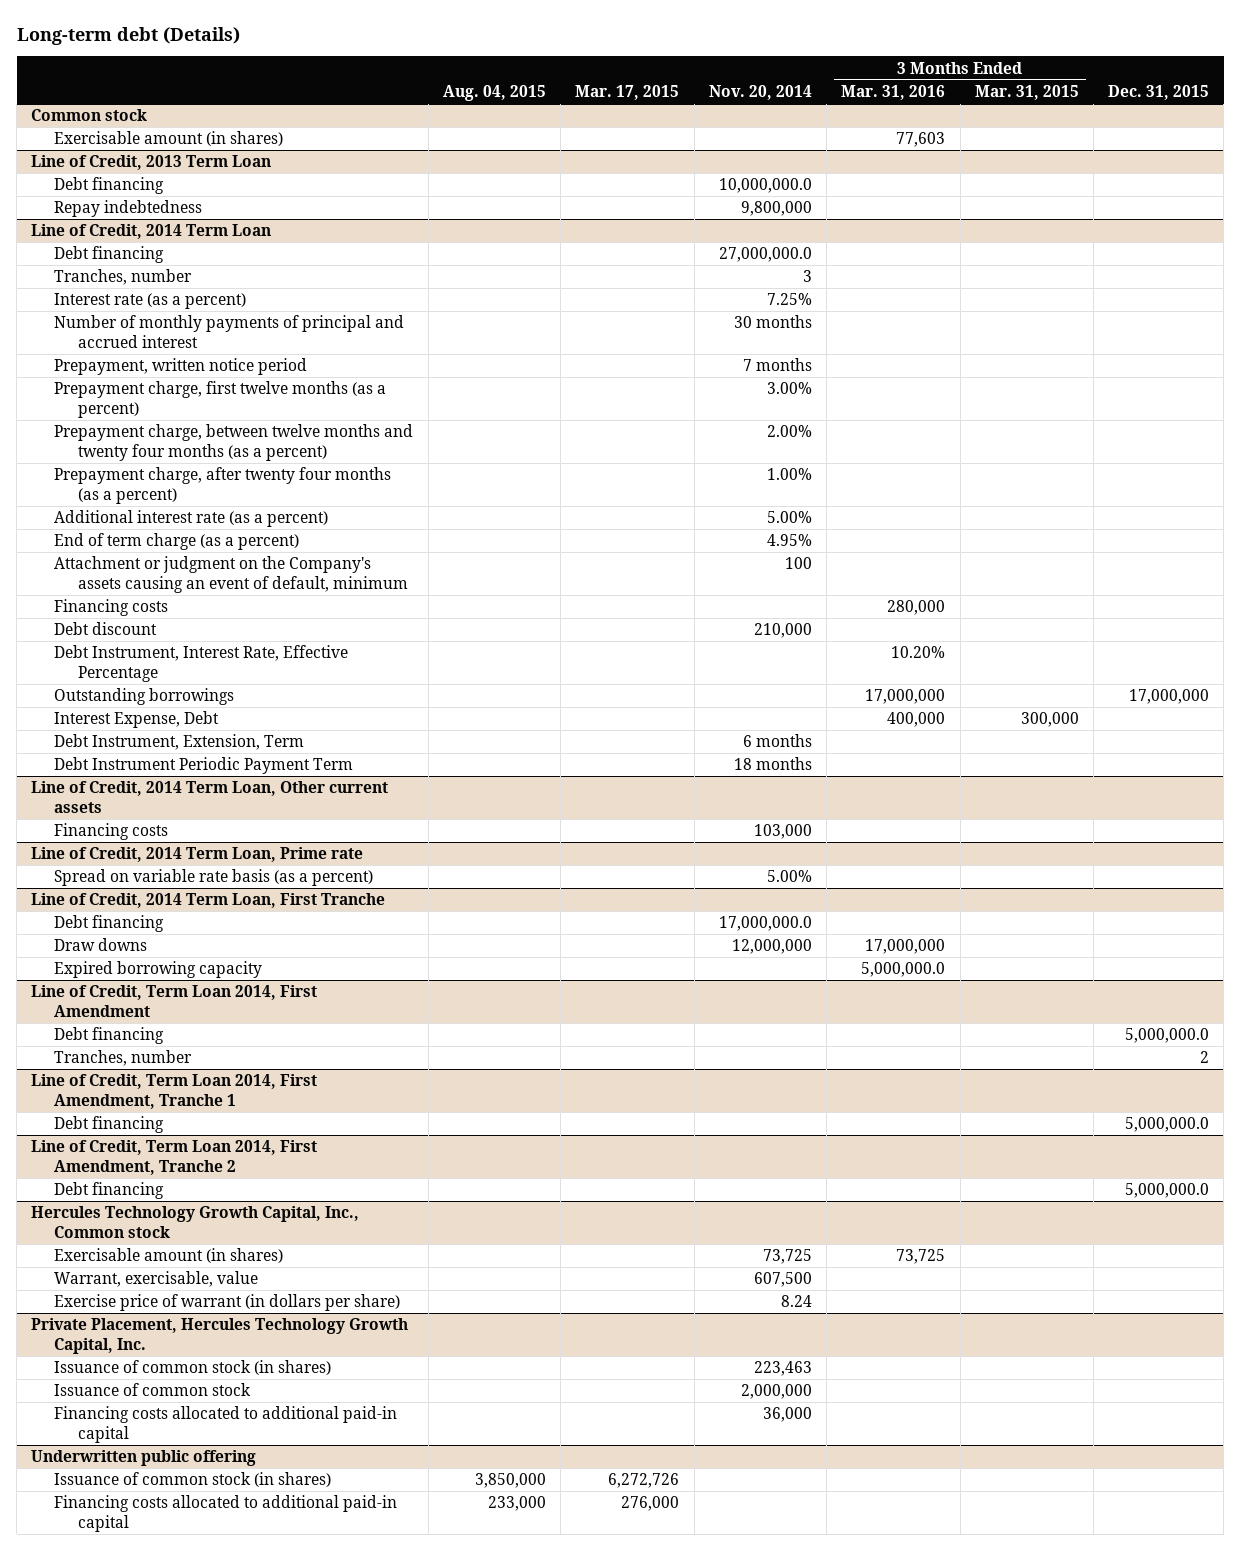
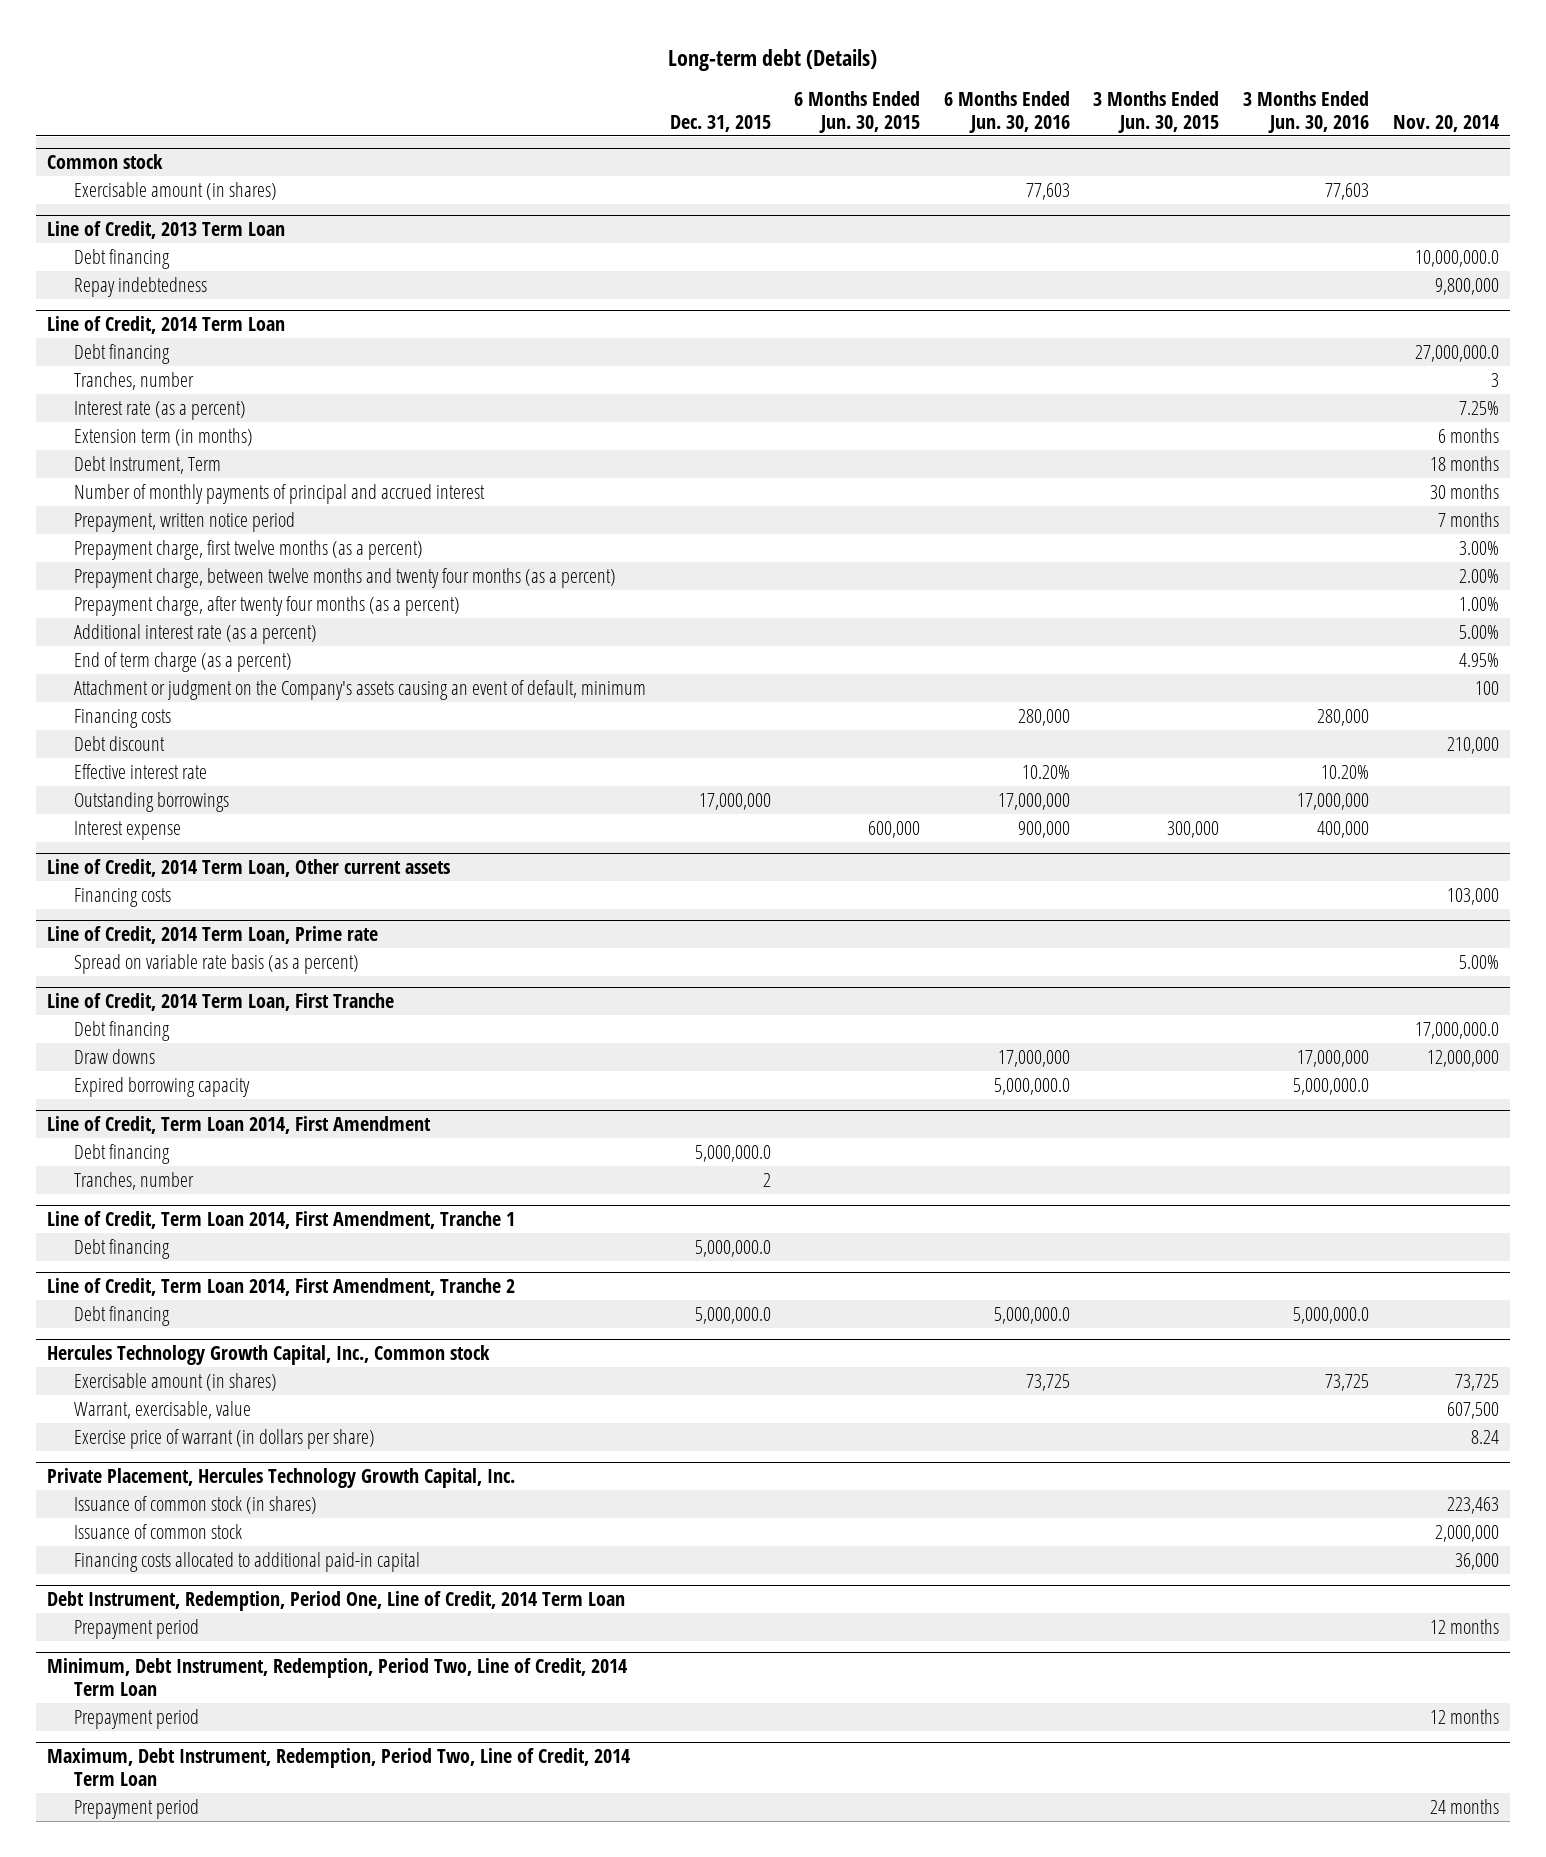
- | Aug. 04, 2015 | Mar. 17, 2015 | Nov. 20, 2014 | 3 Months Ended Mar. 31, 2016 | 3 Months Ended Mar. 31, 2015 | Dec. 31, 2015
+ | Dec. 31, 2015 | 6 Months Ended Jun. 30, 2015 | 6 Months Ended Jun. 30, 2016 | 3 Months Ended Jun. 30, 2015 | 3 Months Ended Jun. 30, 2016 | Nov. 20, 2014
@ Line of Credit, 2014 Term Loan
+ Extension term (in months) | | | | | | 6 months
+ Debt Instrument, Term | | | | | | 18 months
- Debt Instrument, Interest Rate, Effective Percentage | | | | 10.20% | |
+ Effective interest rate | | | 10.20% | | 10.20% |
- Interest Expense, Debt | | | | 400,000 | 300,000 |
- Debt Instrument, Extension, Term | | | 6 months | | |
- Debt Instrument Periodic Payment Term | | | 18 months | | |
+ Interest expense | | 600,000 | 900,000 | 300,000 | 400,000 |
- Underwritten public offering
- Issuance of common stock (in shares) | 3,850,000 | 6,272,726 | | | |
- Financing costs allocated to additional paid-in capital | 233,000 | 276,000 | | | |
+ Debt Instrument, Redemption, Period One, Line of Credit, 2014 Term Loan
+ Prepayment period | | | | | | 12 months
+ Minimum, Debt Instrument, Redemption, Period Two, Line of Credit, 2014 Term Loan
+ Prepayment period | | | | | | 12 months
+ Maximum, Debt Instrument, Redemption, Period Two, Line of Credit, 2014 Term Loan
+ Prepayment period | | | | | | 24 months

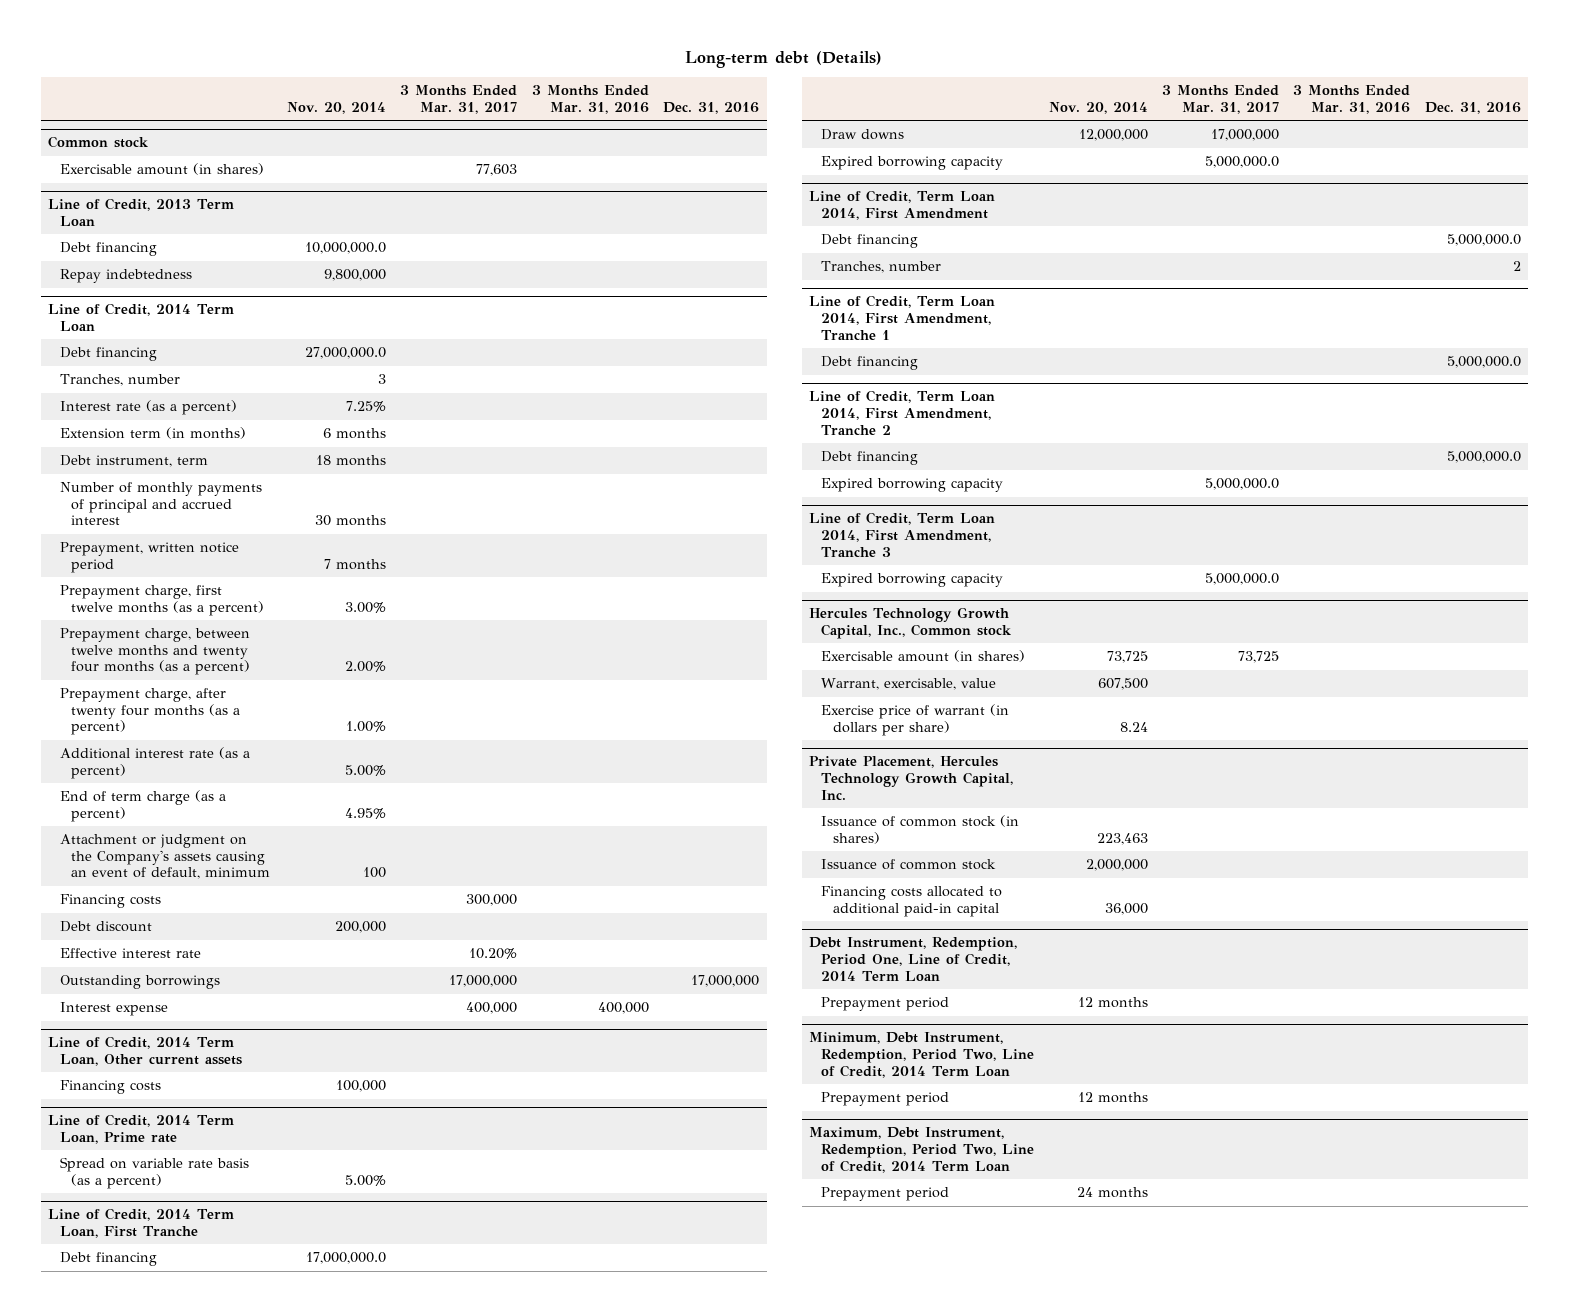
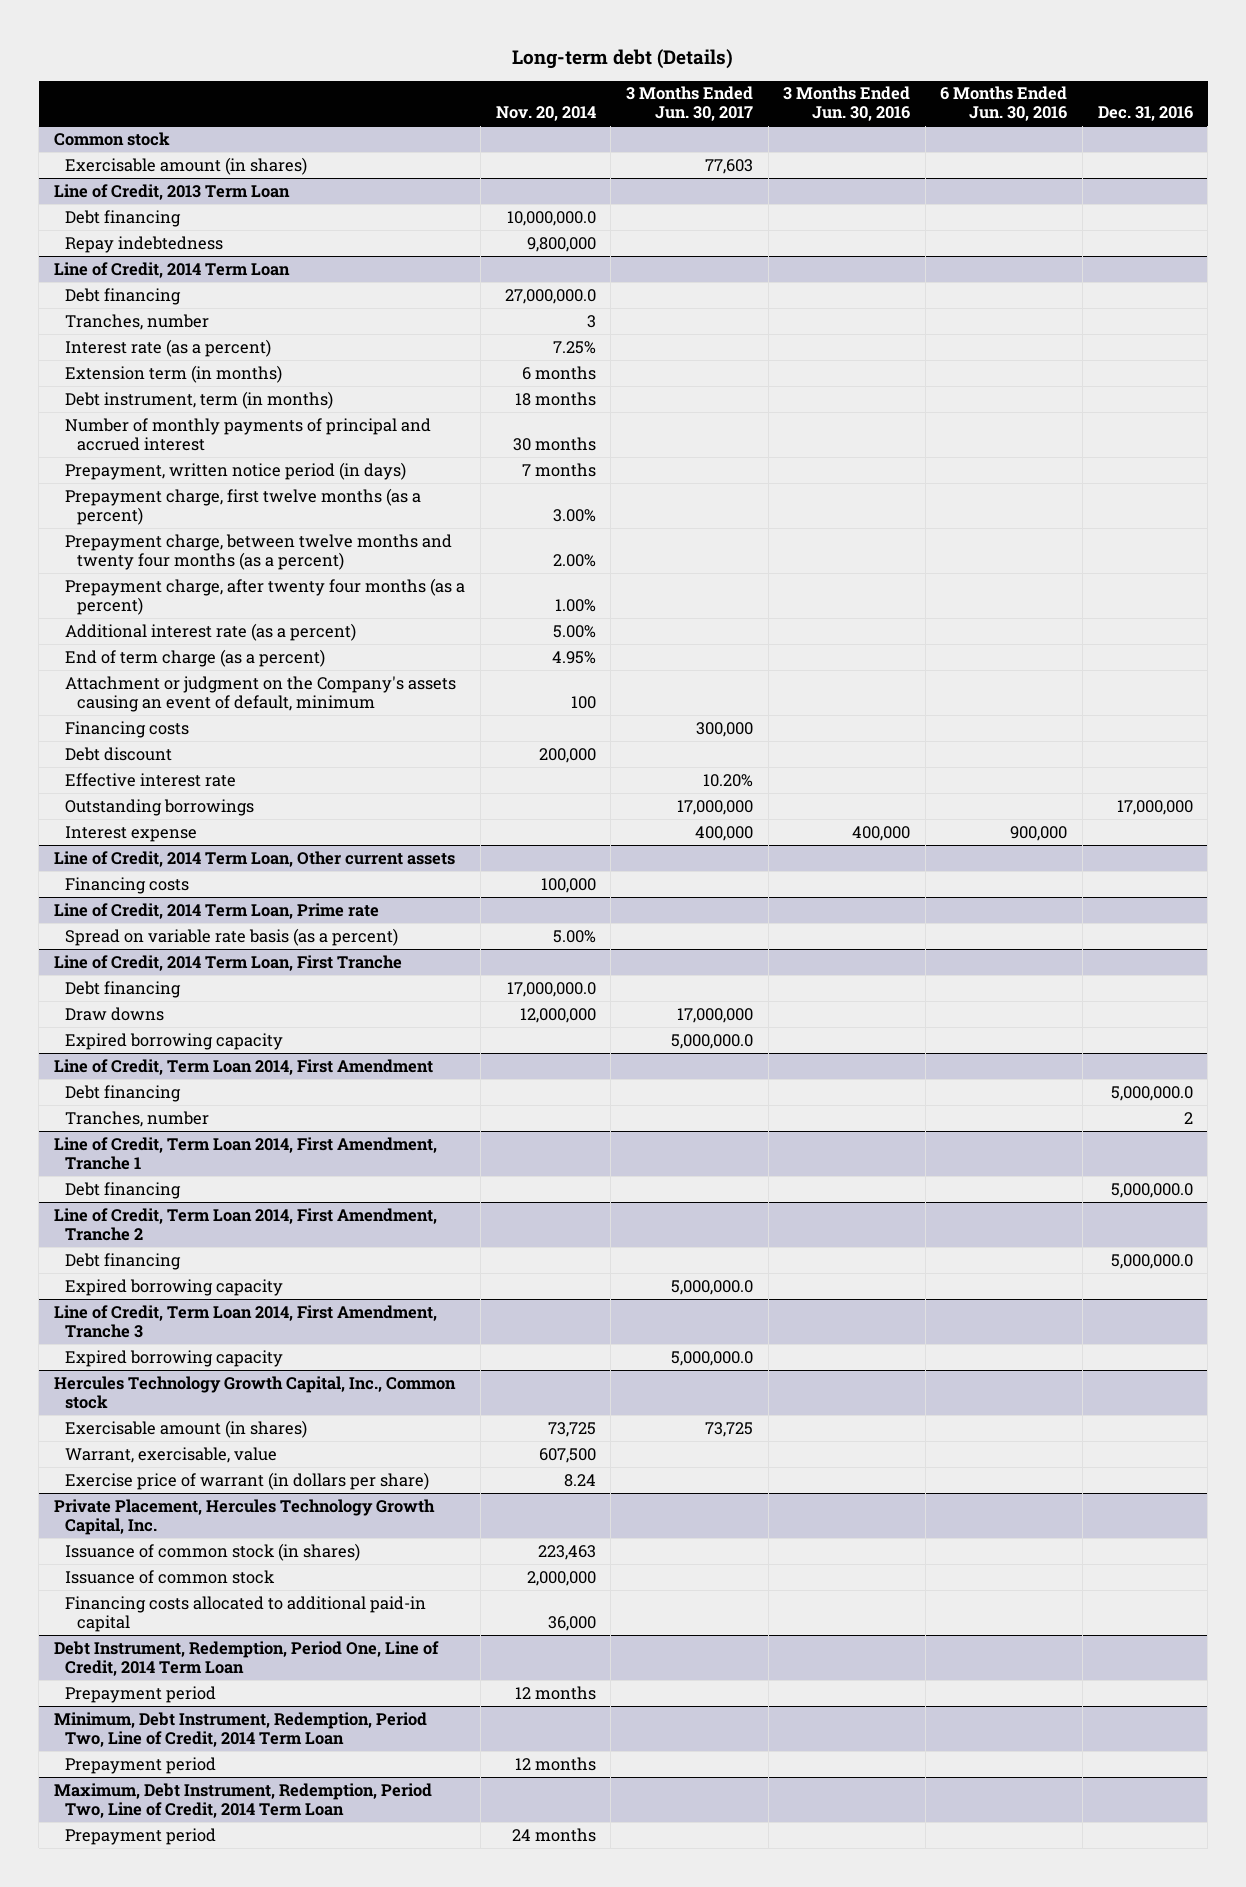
- | Nov. 20, 2014 | 3 Months Ended Mar. 31, 2017 | 3 Months Ended Mar. 31, 2016 | Dec. 31, 2016
+ | Nov. 20, 2014 | 3 Months Ended Jun. 30, 2017 | 3 Months Ended Jun. 30, 2016 | 6 Months Ended Jun. 30, 2016 | Dec. 31, 2016
@ Line of Credit, 2014 Term Loan
- Debt instrument, term | 18 months | | |
+ Debt instrument, term (in months) | 18 months | | | |
- Prepayment, written notice period | 7 months | | |
+ Prepayment, written notice period (in days) | 7 months | | | |

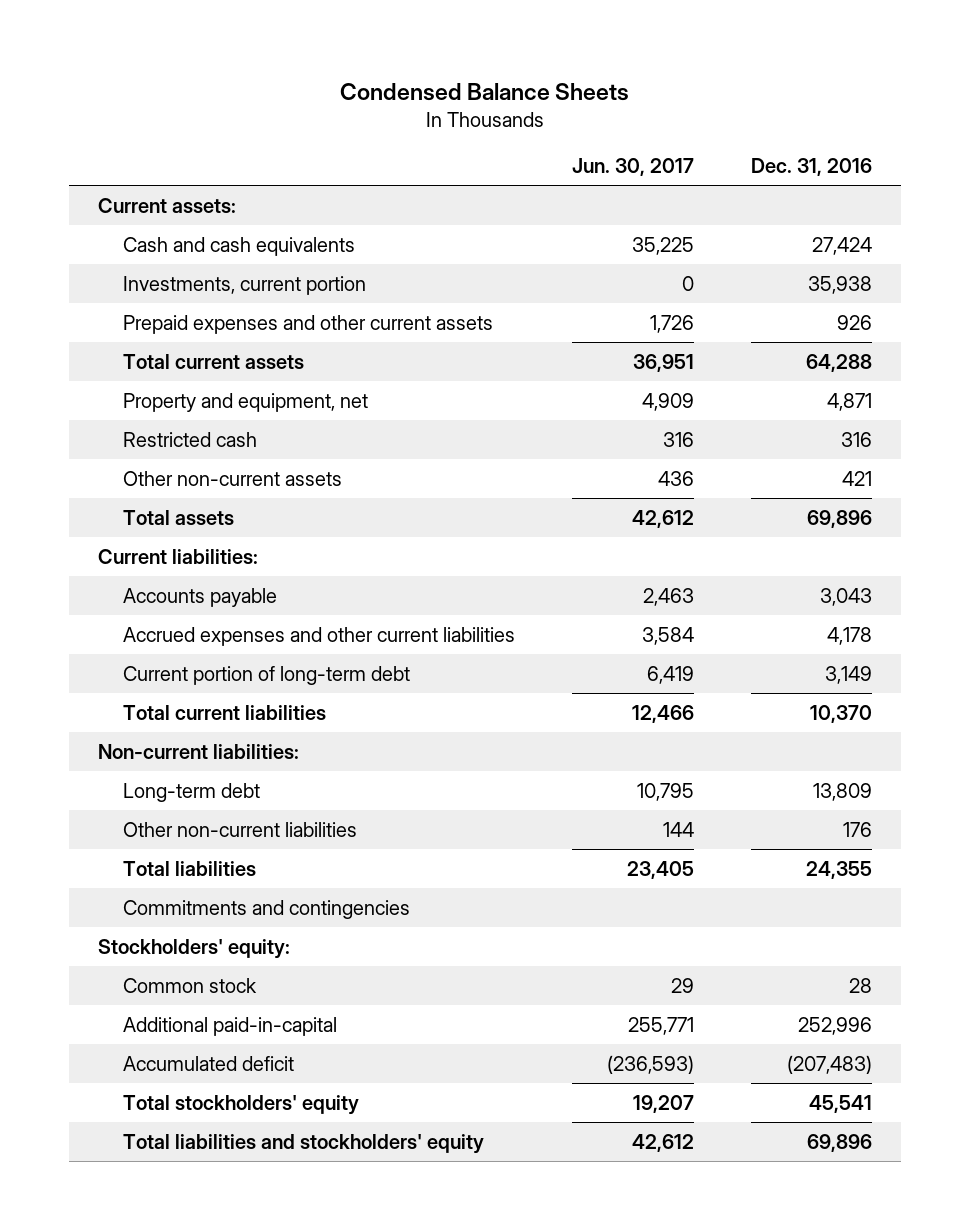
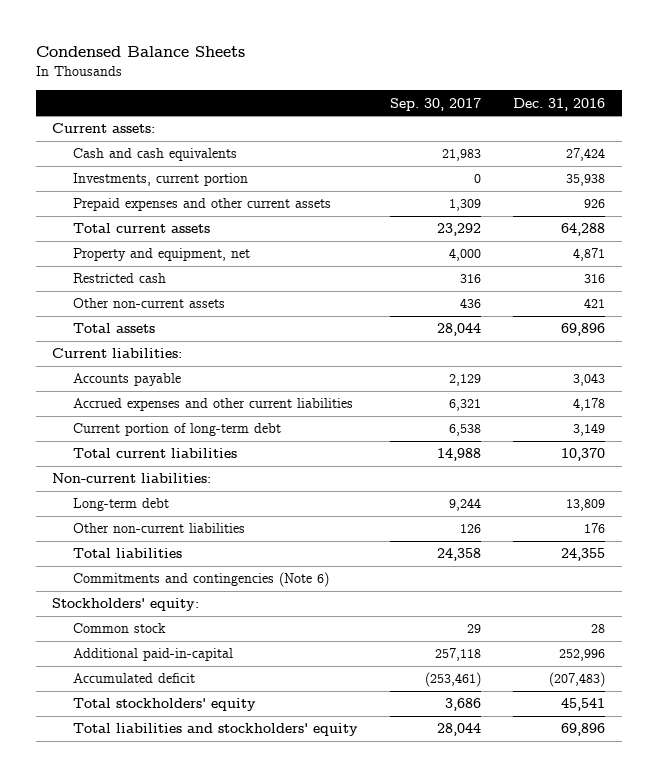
- | Jun. 30, 2017 | Dec. 31, 2016
+ | Sep. 30, 2017 | Dec. 31, 2016
- Commitments and contingencies
+ Commitments and contingencies (Note 6)

